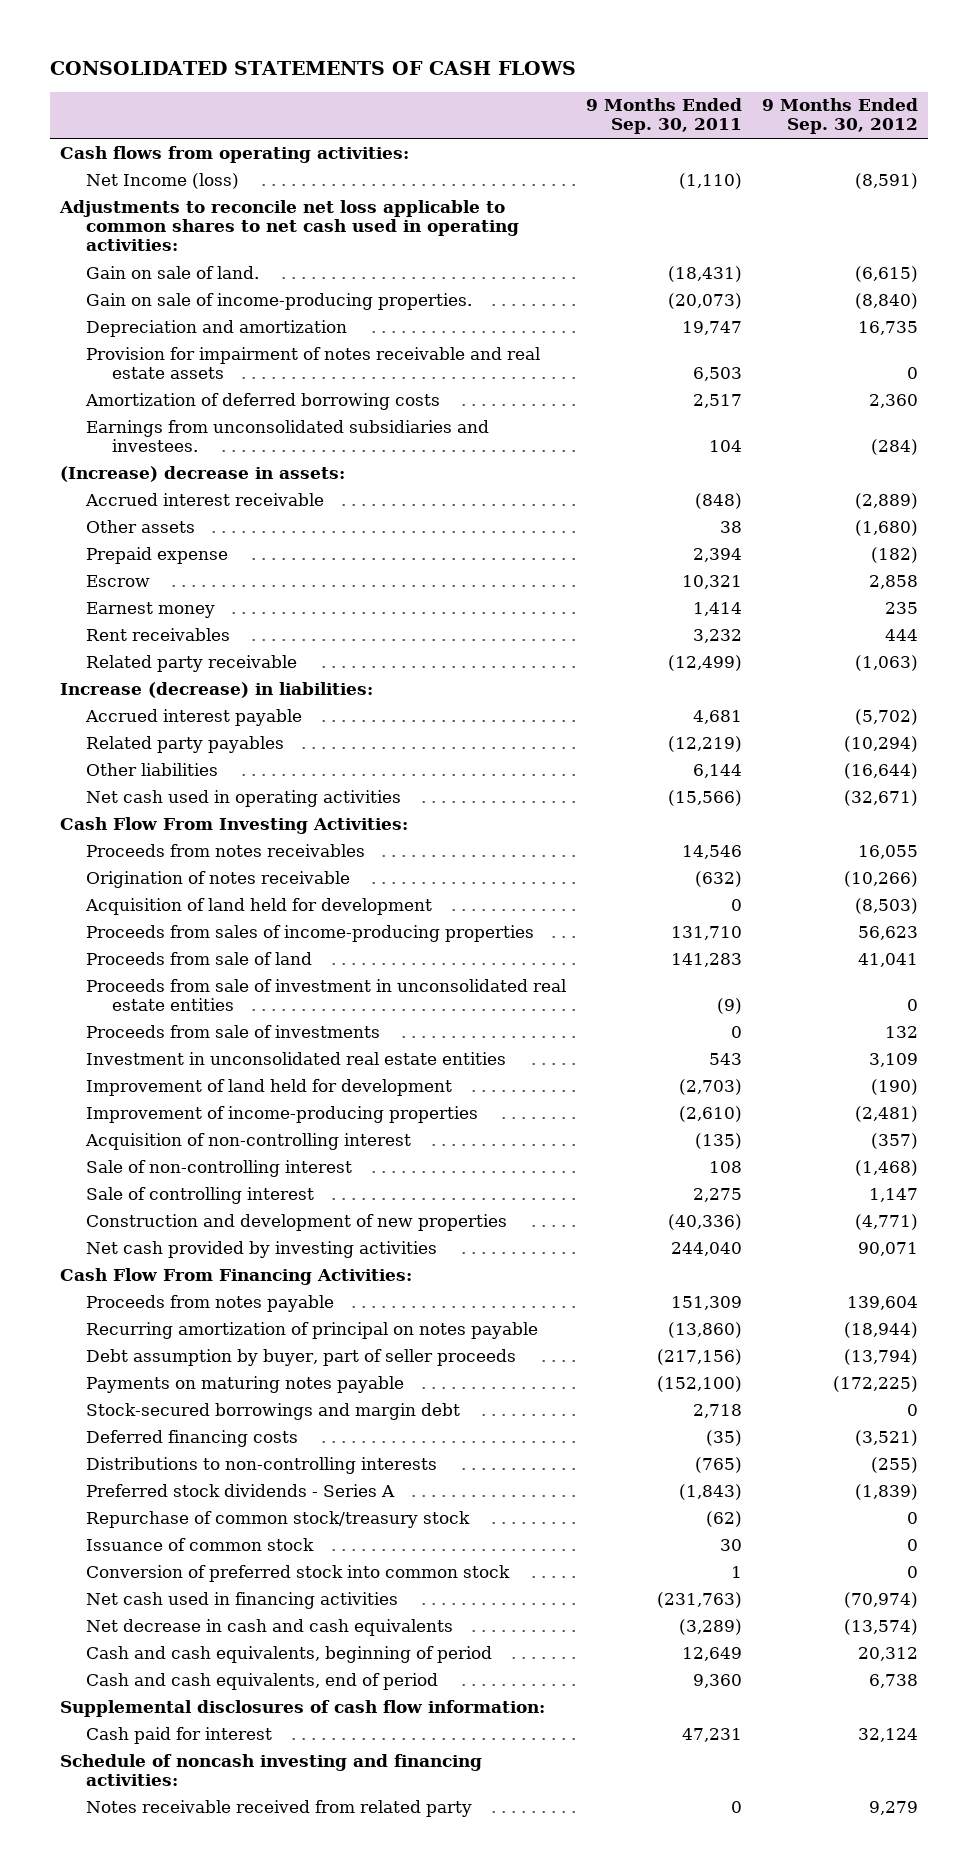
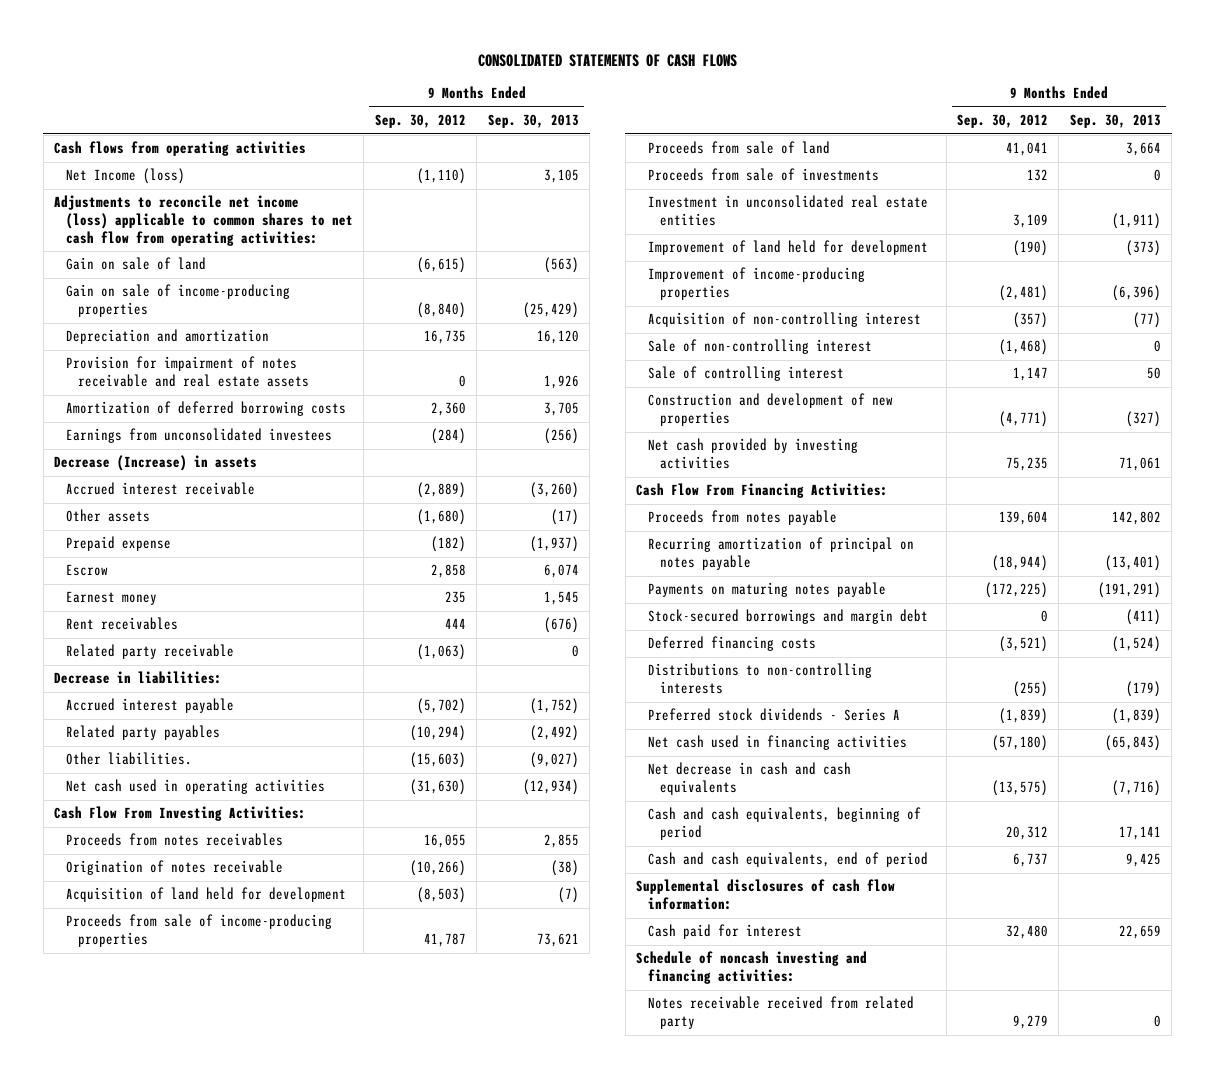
- | 9 Months Ended Sep. 30, 2011 | 9 Months Ended Sep. 30, 2012
+ | 9 Months Ended Sep. 30, 2012 | 9 Months Ended Sep. 30, 2013
- Cash flows from operating activities:
- Net Income (loss) | (1,110) | (8,591)
- Adjustments to reconcile net loss applicable to common shares to net cash used in operating activities:
- Gain on sale of land. | (18,431) | (6,615)
- Gain on sale of income-producing properties. | (20,073) | (8,840)
+ Cash flows from operating activities
+ Net Income (loss) | (1,110) | 3,105
+ Adjustments to reconcile net income (loss) applicable to common shares to net cash flow from operating activities:
+ Gain on sale of land | (6,615) | (563)
+ Gain on sale of income-producing properties | (8,840) | (25,429)
- Earnings from unconsolidated subsidiaries and investees. | 104 | (284)
- (Increase) decrease in assets:
+ Earnings from unconsolidated investees | (284) | (256)
+ Decrease (Increase) in assets
- Increase (decrease) in liabilities:
+ Decrease in liabilities:
- Other liabilities | 6,144 | (16,644)
- Net cash used in operating activities | (15,566) | (32,671)
+ Other liabilities. | (15,603) | (9,027)
+ Net cash used in operating activities | (31,630) | (12,934)
- Proceeds from sales of income-producing properties | 131,710 | 56,623
+ Proceeds from sale of income-producing properties | 41,787 | 73,621
- Proceeds from sale of investment in unconsolidated real estate entities | (9) | 0
- Net cash provided by investing activities | 244,040 | 90,071
+ Net cash provided by investing activities | 75,235 | 71,061
- Debt assumption by buyer, part of seller proceeds | (217,156) | (13,794)
- Repurchase of common stock/treasury stock | (62) | 0
- Issuance of common stock | 30 | 0
- Conversion of preferred stock into common stock | 1 | 0
- Net cash used in financing activities | (231,763) | (70,974)
- Net decrease in cash and cash equivalents | (3,289) | (13,574)
+ Net cash used in financing activities | (57,180) | (65,843)
+ Net decrease in cash and cash equivalents | (13,575) | (7,716)
- Cash and cash equivalents, end of period | 9,360 | 6,738
+ Cash and cash equivalents, end of period | 6,737 | 9,425
- Cash paid for interest | 47,231 | 32,124
+ Cash paid for interest | 32,480 | 22,659

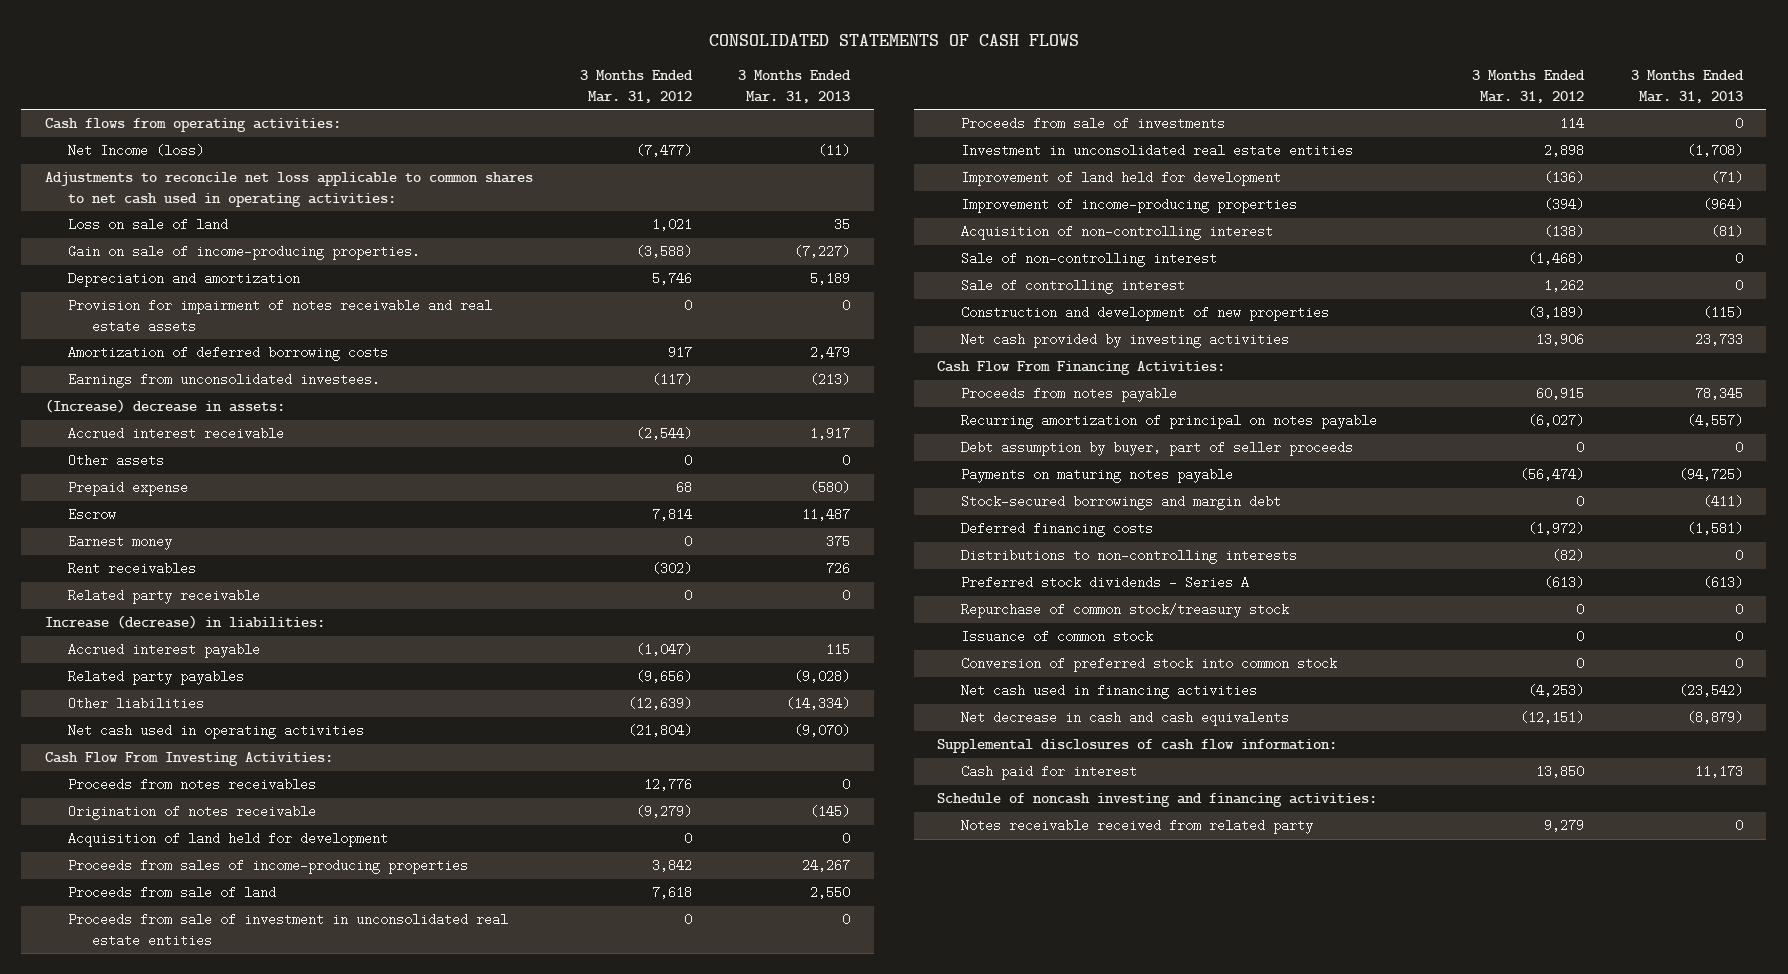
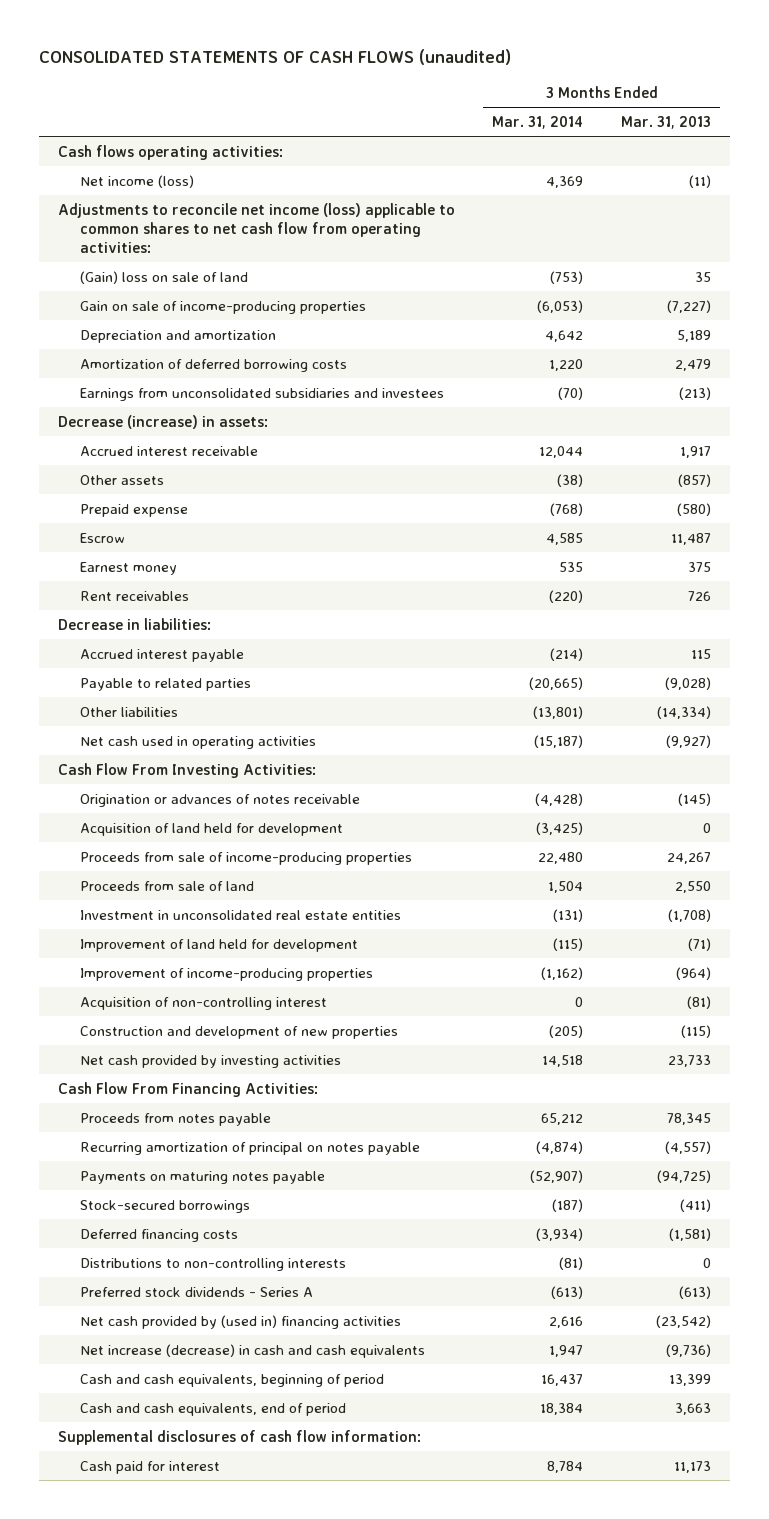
- CONSOLIDATED STATEMENTS OF CASH FLOWS
+ CONSOLIDATED STATEMENTS OF CASH FLOWS (unaudited)
- | 3 Months Ended Mar. 31, 2012 | 3 Months Ended Mar. 31, 2013
+ | 3 Months Ended Mar. 31, 2014 | 3 Months Ended Mar. 31, 2013
- Cash flows from operating activities:
- Net Income (loss) | (7,477) | (11)
- Adjustments to reconcile net loss applicable to common shares to net cash used in operating activities:
- Loss on sale of land | 1,021 | 35
- Gain on sale of income-producing properties. | (3,588) | (7,227)
+ Cash flows operating activities:
+ Net income (loss) | 4,369 | (11)
+ Adjustments to reconcile net income (loss) applicable to common shares to net cash flow from operating activities:
+ (Gain) loss on sale of land | (753) | 35
+ Gain on sale of income-producing properties | (6,053) | (7,227)
- Provision for impairment of notes receivable and real estate assets | 0 | 0
- Earnings from unconsolidated investees. | (117) | (213)
- (Increase) decrease in assets:
+ Earnings from unconsolidated subsidiaries and investees | (70) | (213)
+ Decrease (increase) in assets:
- Other assets | 0 | 0
+ Other assets | (38) | (857)
- Related party receivable | 0 | 0
- Increase (decrease) in liabilities:
+ Decrease in liabilities:
- Related party payables | (9,656) | (9,028)
+ Payable to related parties | (20,665) | (9,028)
- Net cash used in operating activities | (21,804) | (9,070)
+ Net cash used in operating activities | (15,187) | (9,927)
- Proceeds from notes receivables | 12,776 | 0
- Origination of notes receivable | (9,279) | (145)
+ Origination or advances of notes receivable | (4,428) | (145)
- Proceeds from sales of income-producing properties | 3,842 | 24,267
+ Proceeds from sale of income-producing properties | 22,480 | 24,267
- Proceeds from sale of investment in unconsolidated real estate entities | 0 | 0
- Proceeds from sale of investments | 114 | 0
- Sale of non-controlling interest | (1,468) | 0
- Sale of controlling interest | 1,262 | 0
- Debt assumption by buyer, part of seller proceeds | 0 | 0
- Stock-secured borrowings and margin debt | 0 | (411)
+ Stock-secured borrowings | (187) | (411)
- Repurchase of common stock/treasury stock | 0 | 0
- Issuance of common stock | 0 | 0
- Conversion of preferred stock into common stock | 0 | 0
- Net cash used in financing activities | (4,253) | (23,542)
- Net decrease in cash and cash equivalents | (12,151) | (8,879)
+ Net cash provided by (used in) financing activities | 2,616 | (23,542)
+ Net increase (decrease) in cash and cash equivalents | 1,947 | (9,736)
+ Cash and cash equivalents, beginning of period | 16,437 | 13,399
+ Cash and cash equivalents, end of period | 18,384 | 3,663
- Schedule of noncash investing and financing activities:
- Notes receivable received from related party | 9,279 | 0

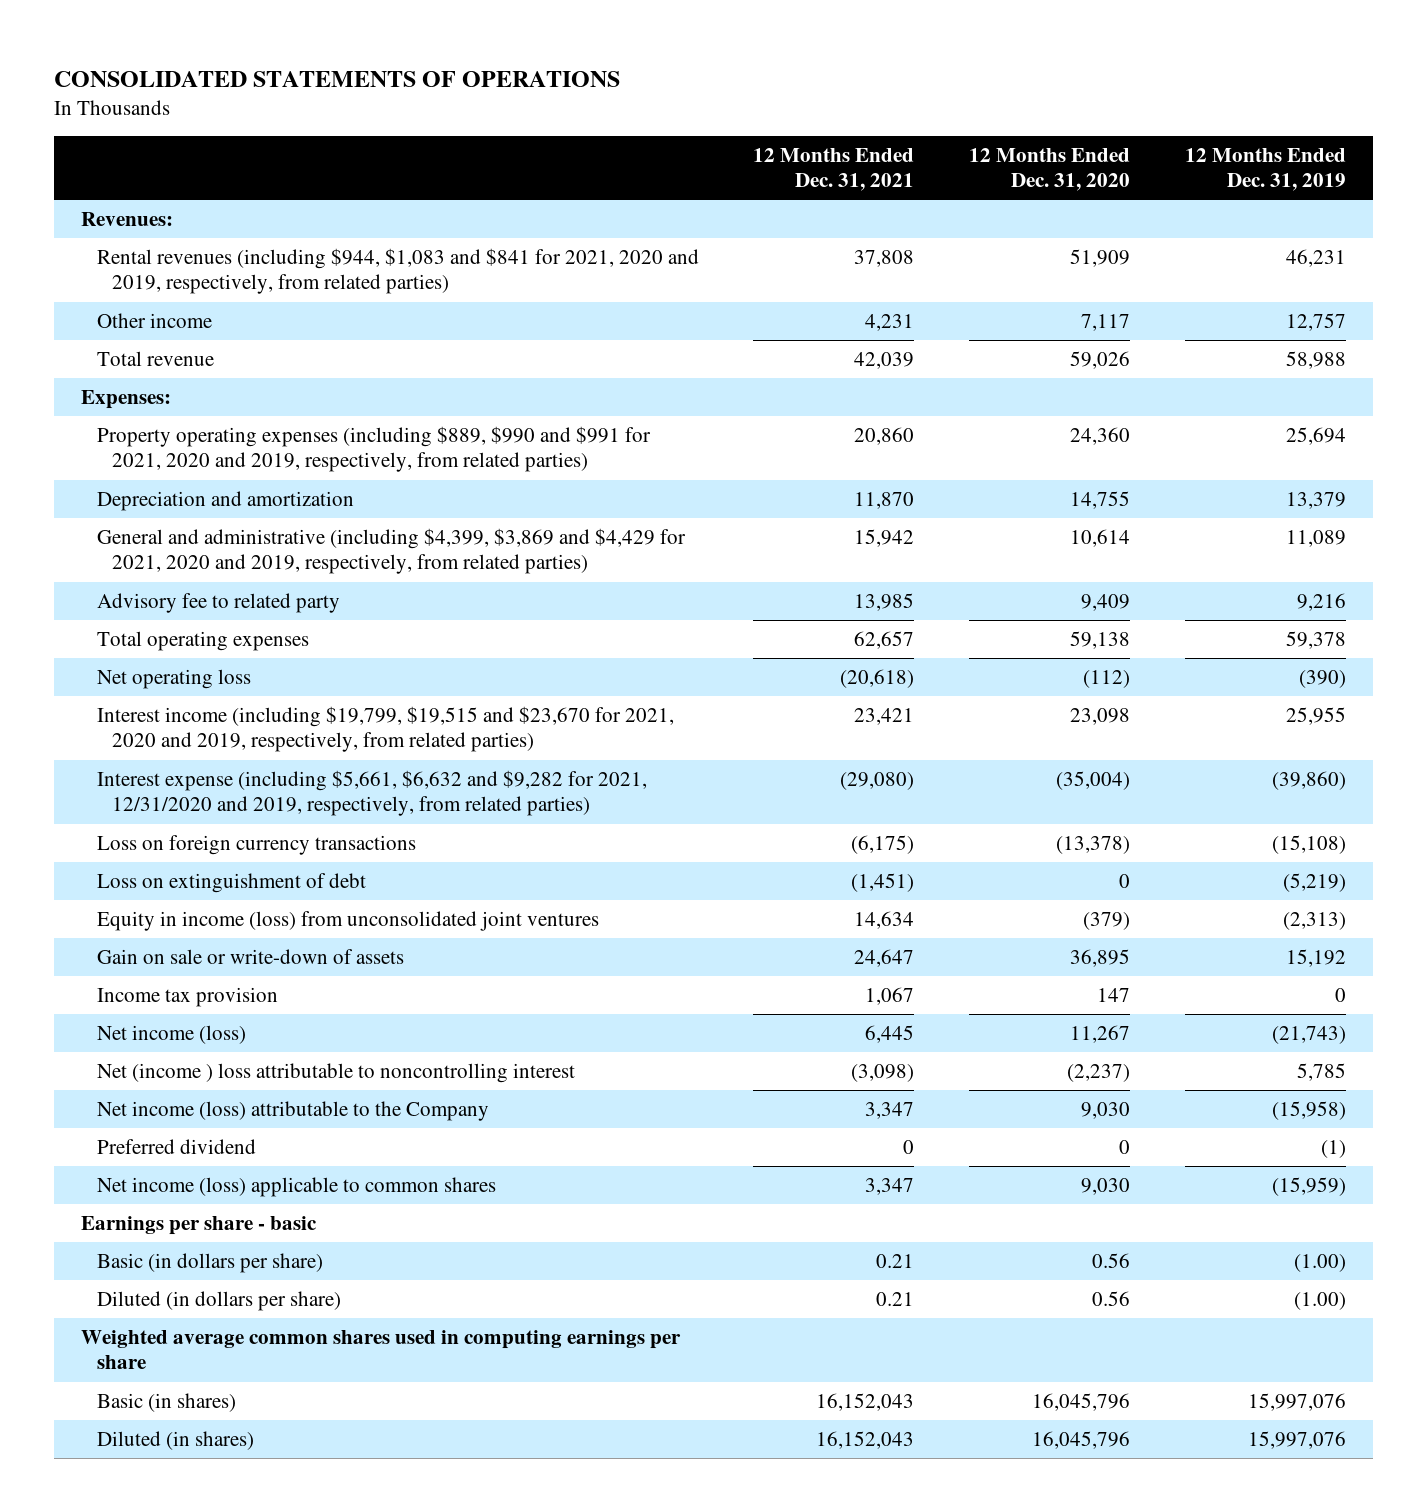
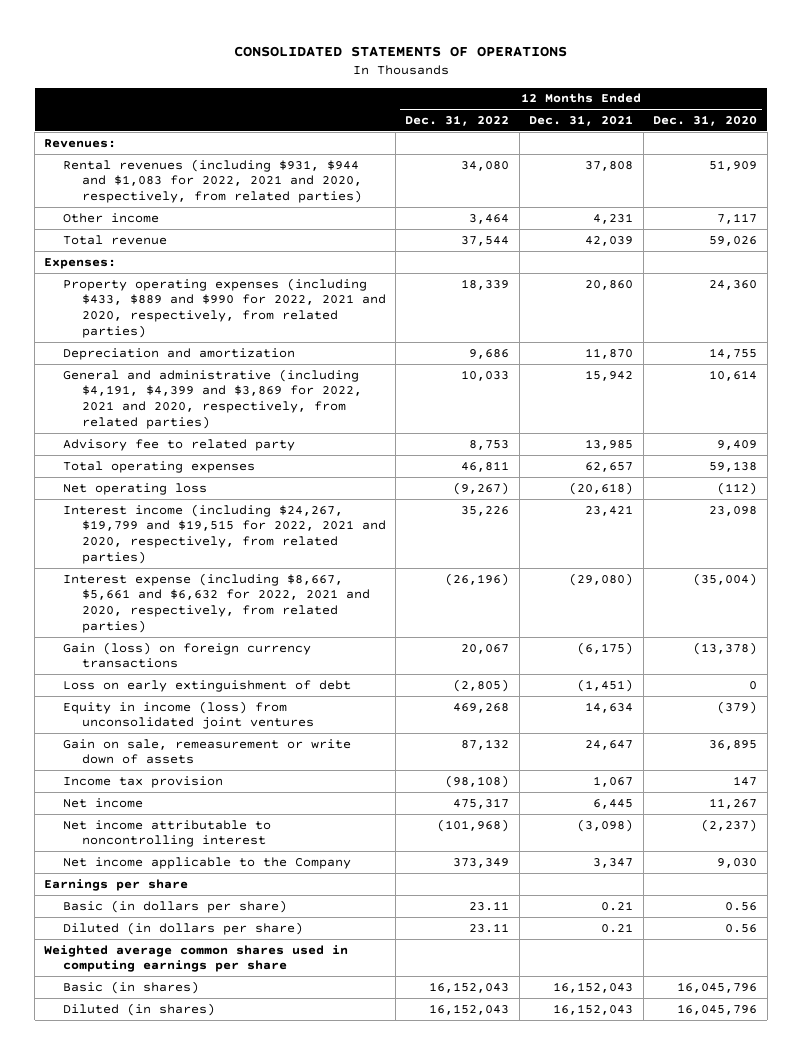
- | 12 Months Ended Dec. 31, 2021 | 12 Months Ended Dec. 31, 2020 | 12 Months Ended Dec. 31, 2019
+ | 12 Months Ended Dec. 31, 2022 | 12 Months Ended Dec. 31, 2021 | 12 Months Ended Dec. 31, 2020
- Rental revenues (including $944, $1,083 and $841 for 2021, 2020 and 2019, respectively, from related parties) | 37,808 | 51,909 | 46,231
+ Rental revenues (including $931, $944 and $1,083 for 2022, 2021 and 2020, respectively, from related parties) | 34,080 | 37,808 | 51,909
- Property operating expenses (including $889, $990 and $991 for 2021, 2020 and 2019, respectively, from related parties) | 20,860 | 24,360 | 25,694
+ Property operating expenses (including $433, $889 and $990 for 2022, 2021 and 2020, respectively, from related parties) | 18,339 | 20,860 | 24,360
- General and administrative (including $4,399, $3,869 and $4,429 for 2021, 2020 and 2019, respectively, from related parties) | 15,942 | 10,614 | 11,089
+ General and administrative (including $4,191, $4,399 and $3,869 for 2022, 2021 and 2020, respectively, from related parties) | 10,033 | 15,942 | 10,614
- Interest income (including $19,799, $19,515 and $23,670 for 2021, 2020 and 2019, respectively, from related parties) | 23,421 | 23,098 | 25,955
- Interest expense (including $5,661, $6,632 and $9,282 for 2021, 12/31/2020 and 2019, respectively, from related parties) | (29,080) | (35,004) | (39,860)
- Loss on foreign currency transactions | (6,175) | (13,378) | (15,108)
- Loss on extinguishment of debt | (1,451) | 0 | (5,219)
+ Interest income (including $24,267, $19,799 and $19,515 for 2022, 2021 and 2020, respectively, from related parties) | 35,226 | 23,421 | 23,098
+ Interest expense (including $8,667, $5,661 and $6,632 for 2022, 2021 and 2020, respectively, from related parties) | (26,196) | (29,080) | (35,004)
+ Gain (loss) on foreign currency transactions | 20,067 | (6,175) | (13,378)
+ Loss on early extinguishment of debt | (2,805) | (1,451) | 0
- Gain on sale or write-down of assets | 24,647 | 36,895 | 15,192
+ Gain on sale, remeasurement or write down of assets | 87,132 | 24,647 | 36,895
- Net income (loss) | 6,445 | 11,267 | (21,743)
- Net (income ) loss attributable to noncontrolling interest | (3,098) | (2,237) | 5,785
- Net income (loss) attributable to the Company | 3,347 | 9,030 | (15,958)
- Preferred dividend | 0 | 0 | (1)
- Net income (loss) applicable to common shares | 3,347 | 9,030 | (15,959)
- Earnings per share - basic
+ Net income | 475,317 | 6,445 | 11,267
+ Net income attributable to noncontrolling interest | (101,968) | (3,098) | (2,237)
+ Net income applicable to the Company | 373,349 | 3,347 | 9,030
+ Earnings per share

